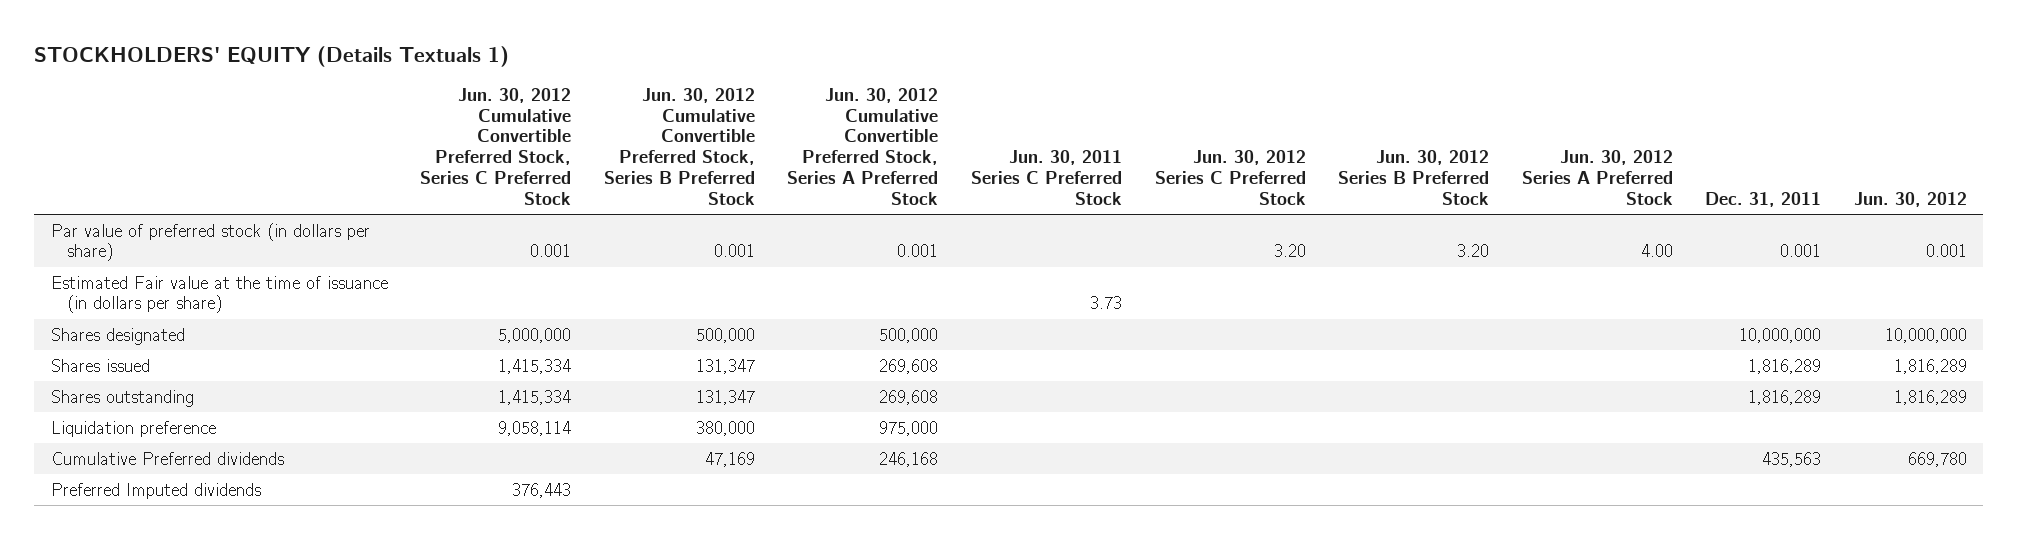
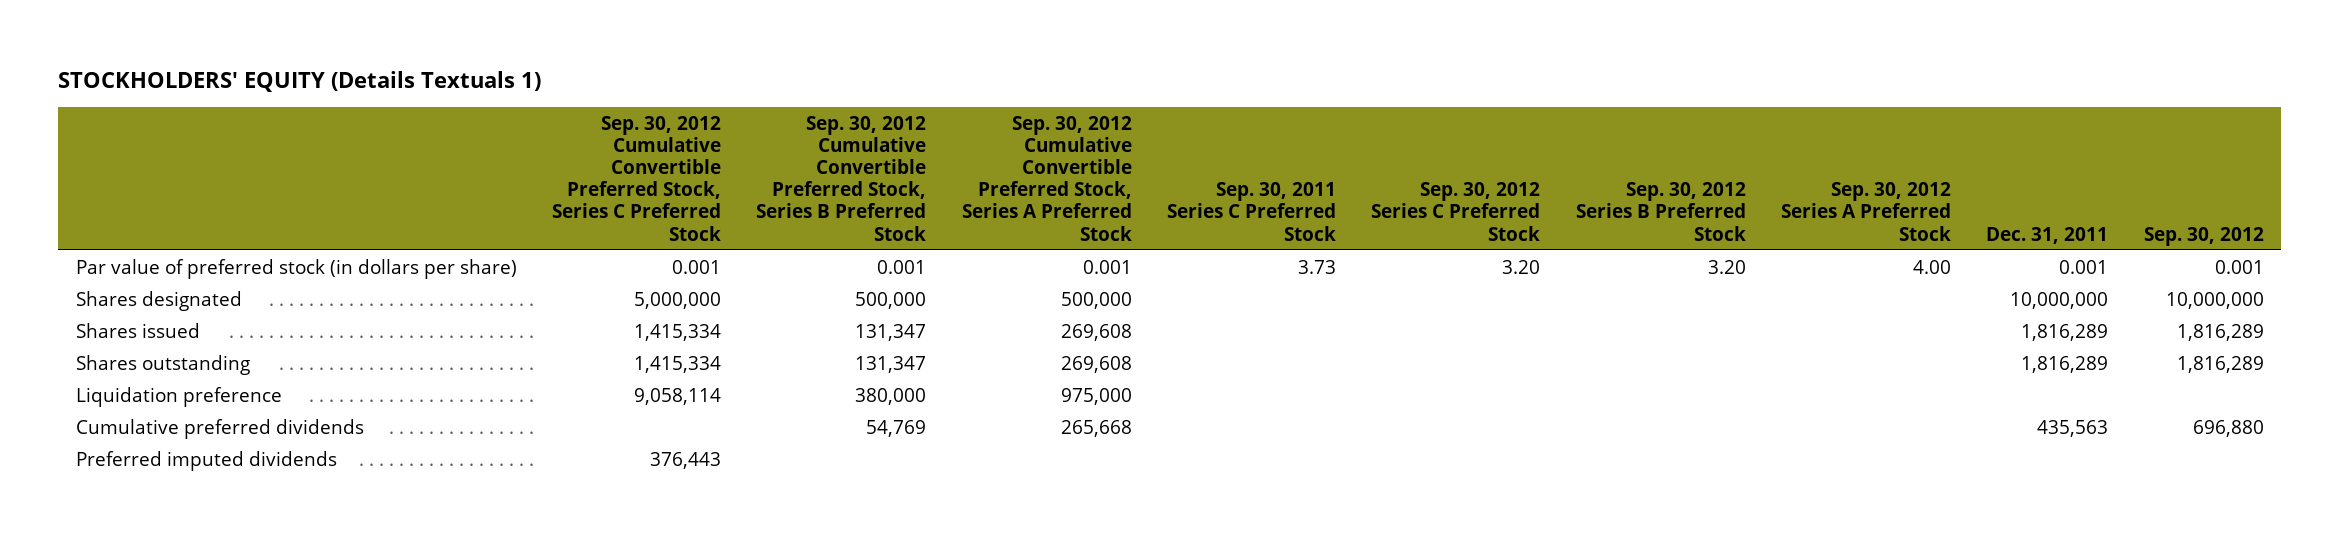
- | Jun. 30, 2012 Cumulative Convertible Preferred Stock, Series C Preferred Stock | Jun. 30, 2012 Cumulative Convertible Preferred Stock, Series B Preferred Stock | Jun. 30, 2012 Cumulative Convertible Preferred Stock, Series A Preferred Stock | Jun. 30, 2011 Series C Preferred Stock | Jun. 30, 2012 Series C Preferred Stock | Jun. 30, 2012 Series B Preferred Stock | Jun. 30, 2012 Series A Preferred Stock | Dec. 31, 2011 | Jun. 30, 2012
+ | Sep. 30, 2012 Cumulative Convertible Preferred Stock, Series C Preferred Stock | Sep. 30, 2012 Cumulative Convertible Preferred Stock, Series B Preferred Stock | Sep. 30, 2012 Cumulative Convertible Preferred Stock, Series A Preferred Stock | Sep. 30, 2011 Series C Preferred Stock | Sep. 30, 2012 Series C Preferred Stock | Sep. 30, 2012 Series B Preferred Stock | Sep. 30, 2012 Series A Preferred Stock | Dec. 31, 2011 | Sep. 30, 2012
- Estimated Fair value at the time of issuance (in dollars per share) | | | | 3.73 | | | | |
- Cumulative Preferred dividends | | 47,169 | 246,168 | | | | | 435,563 | 669,780
- Preferred Imputed dividends | 376,443 | | | | | | | |
+ Cumulative preferred dividends | | 54,769 | 265,668 | | | | | 435,563 | 696,880
+ Preferred imputed dividends | 376,443 | | | | | | | |

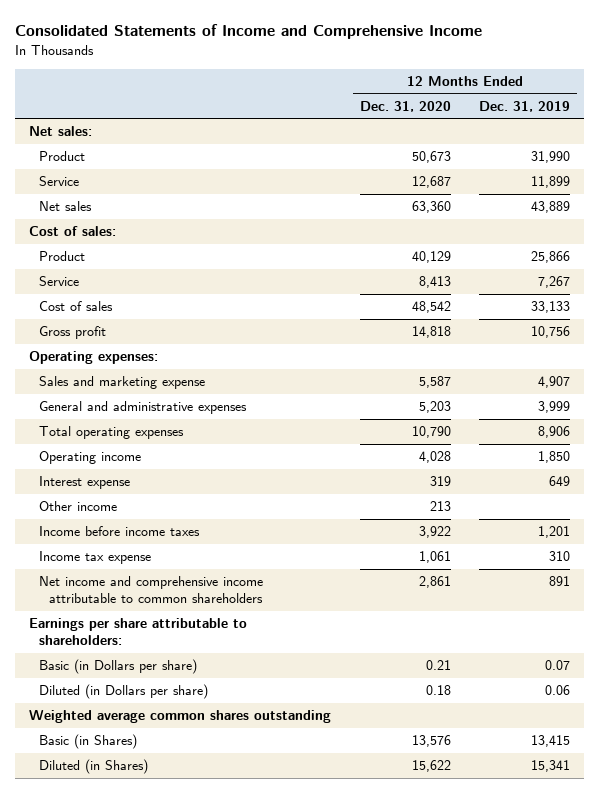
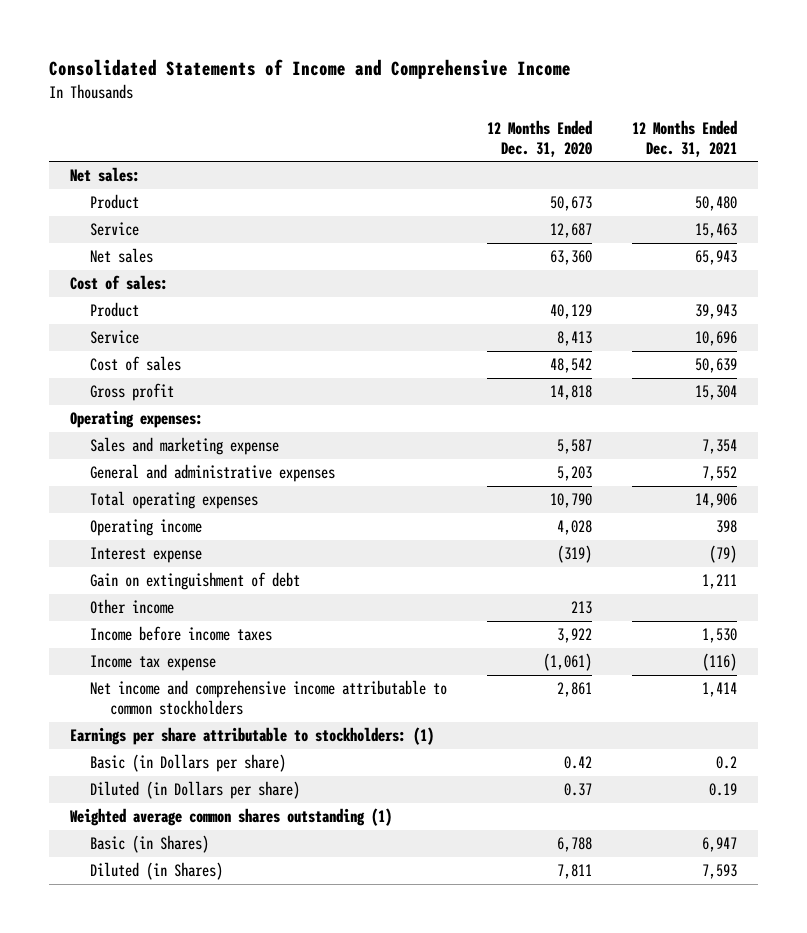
- | 12 Months Ended Dec. 31, 2020 | 12 Months Ended Dec. 31, 2019
+ | 12 Months Ended Dec. 31, 2020 | 12 Months Ended Dec. 31, 2021
- Interest expense | 319 | 649
+ Interest expense | (319) | (79)
+ Gain on extinguishment of debt | | 1,211
- Income tax expense | 1,061 | 310
- Net income and comprehensive income attributable to common shareholders | 2,861 | 891
- Earnings per share attributable to shareholders:
- Basic (in Dollars per share) | 0.21 | 0.07
- Diluted (in Dollars per share) | 0.18 | 0.06
- Weighted average common shares outstanding
- Basic (in Shares) | 13,576 | 13,415
- Diluted (in Shares) | 15,622 | 15,341
+ Income tax expense | (1,061) | (116)
+ Net income and comprehensive income attributable to common stockholders | 2,861 | 1,414
+ Earnings per share attributable to stockholders: (1)
+ Basic (in Dollars per share) | 0.42 | 0.2
+ Diluted (in Dollars per share) | 0.37 | 0.19
+ Weighted average common shares outstanding (1)
+ Basic (in Shares) | 6,788 | 6,947
+ Diluted (in Shares) | 7,811 | 7,593

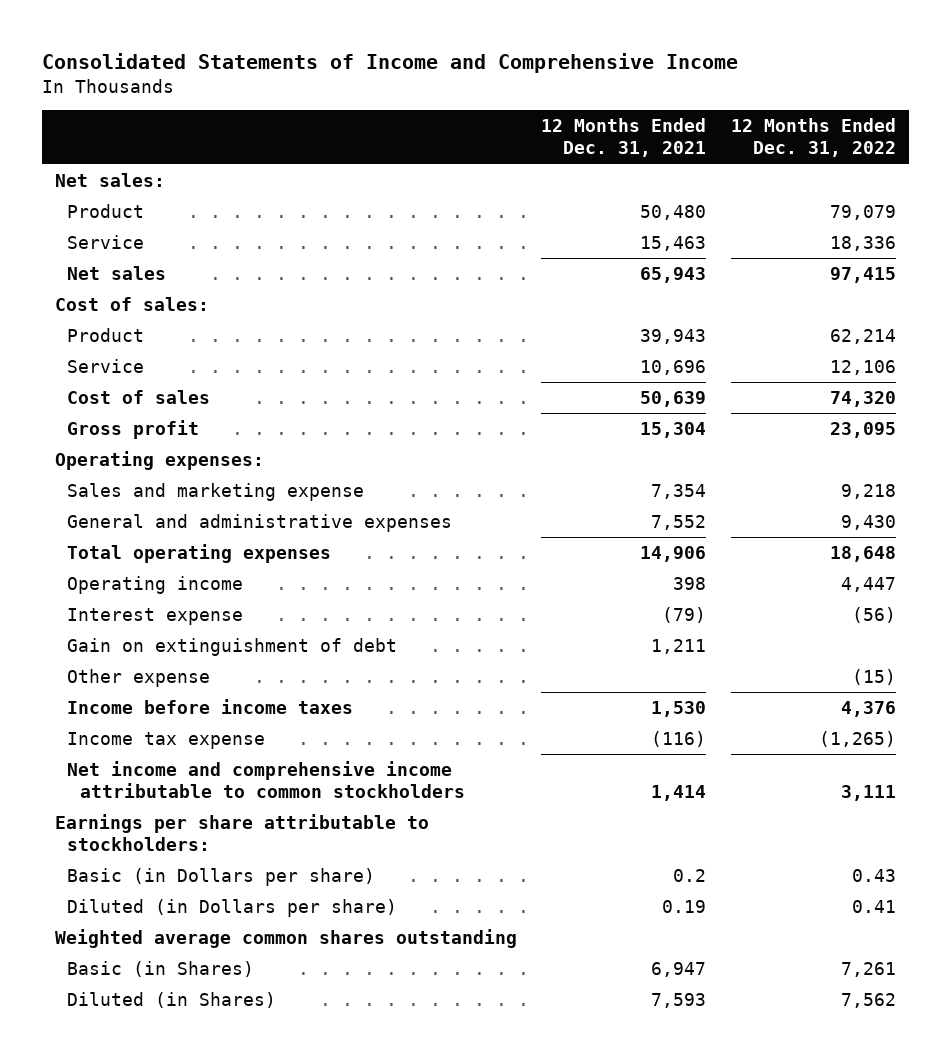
- | 12 Months Ended Dec. 31, 2020 | 12 Months Ended Dec. 31, 2021
+ | 12 Months Ended Dec. 31, 2021 | 12 Months Ended Dec. 31, 2022
- Other income | 213 |
+ Other expense | | (15)
- Earnings per share attributable to stockholders: (1)
+ Earnings per share attributable to stockholders:
- Weighted average common shares outstanding (1)
+ Weighted average common shares outstanding

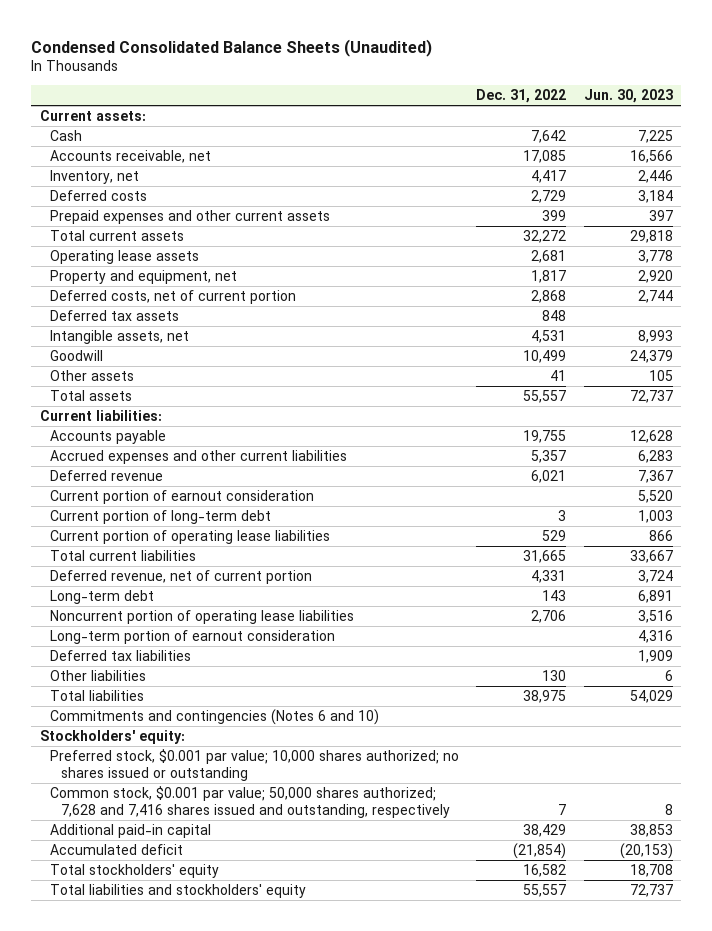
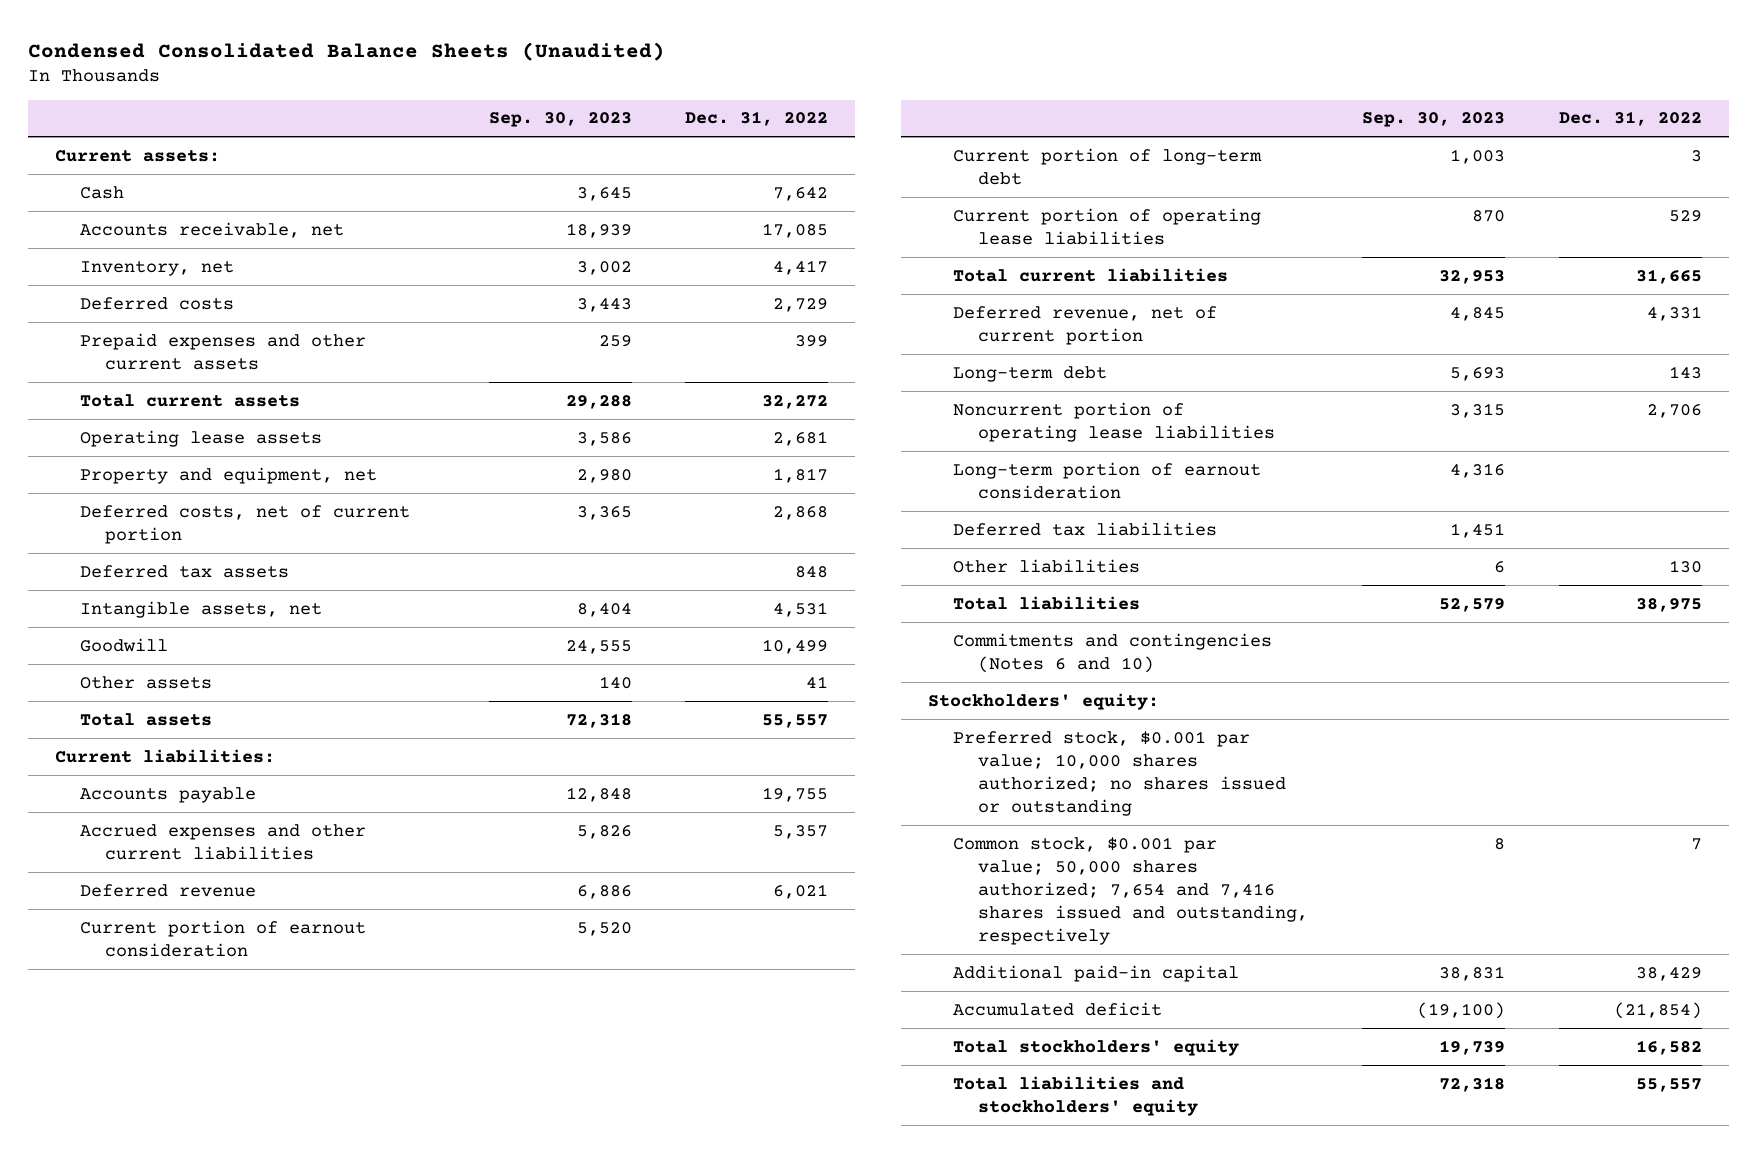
- | Dec. 31, 2022 | Jun. 30, 2023
+ | Sep. 30, 2023 | Dec. 31, 2022
- Common stock, $0.001 par value; 50,000 shares authorized; 7,628 and 7,416 shares issued and outstanding, respectively | 7 | 8
+ Common stock, $0.001 par value; 50,000 shares authorized; 7,654 and 7,416 shares issued and outstanding, respectively | 8 | 7

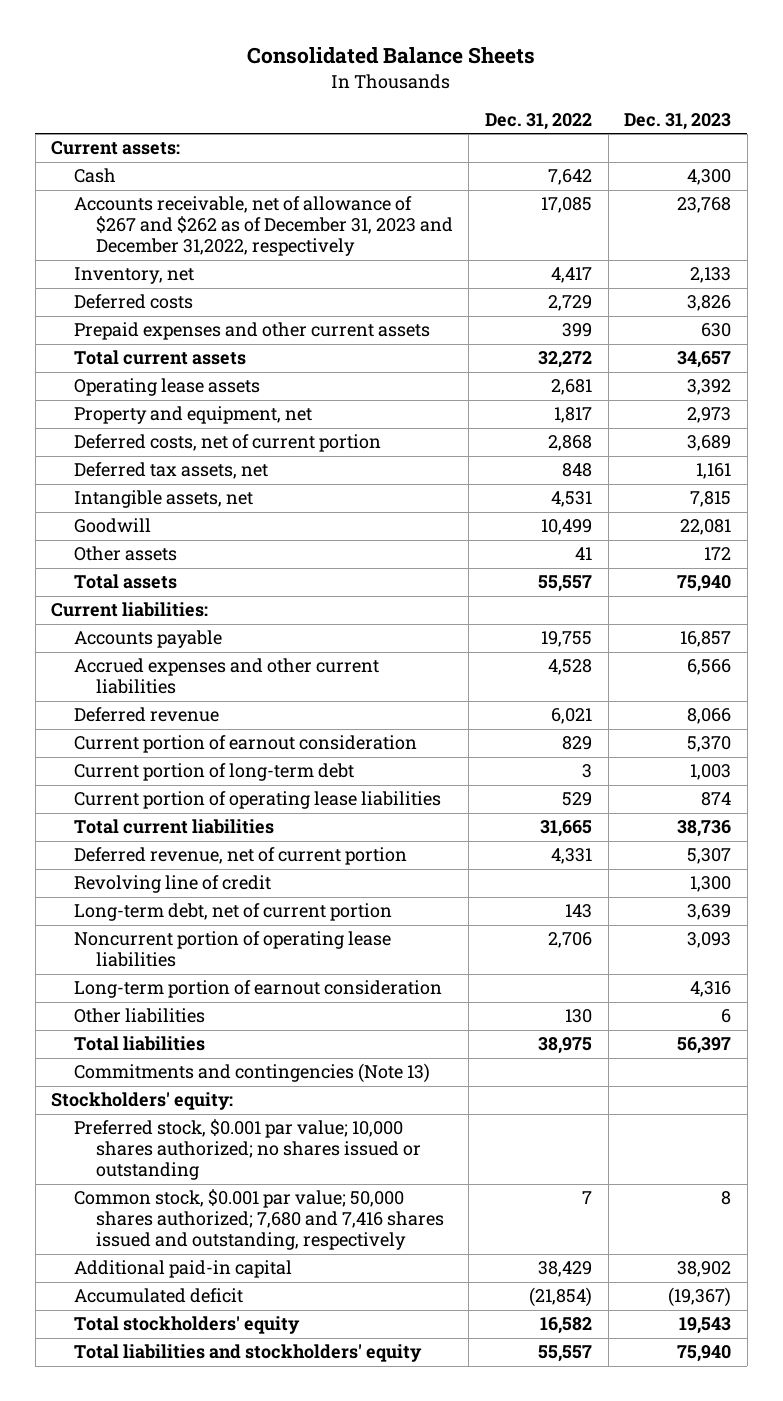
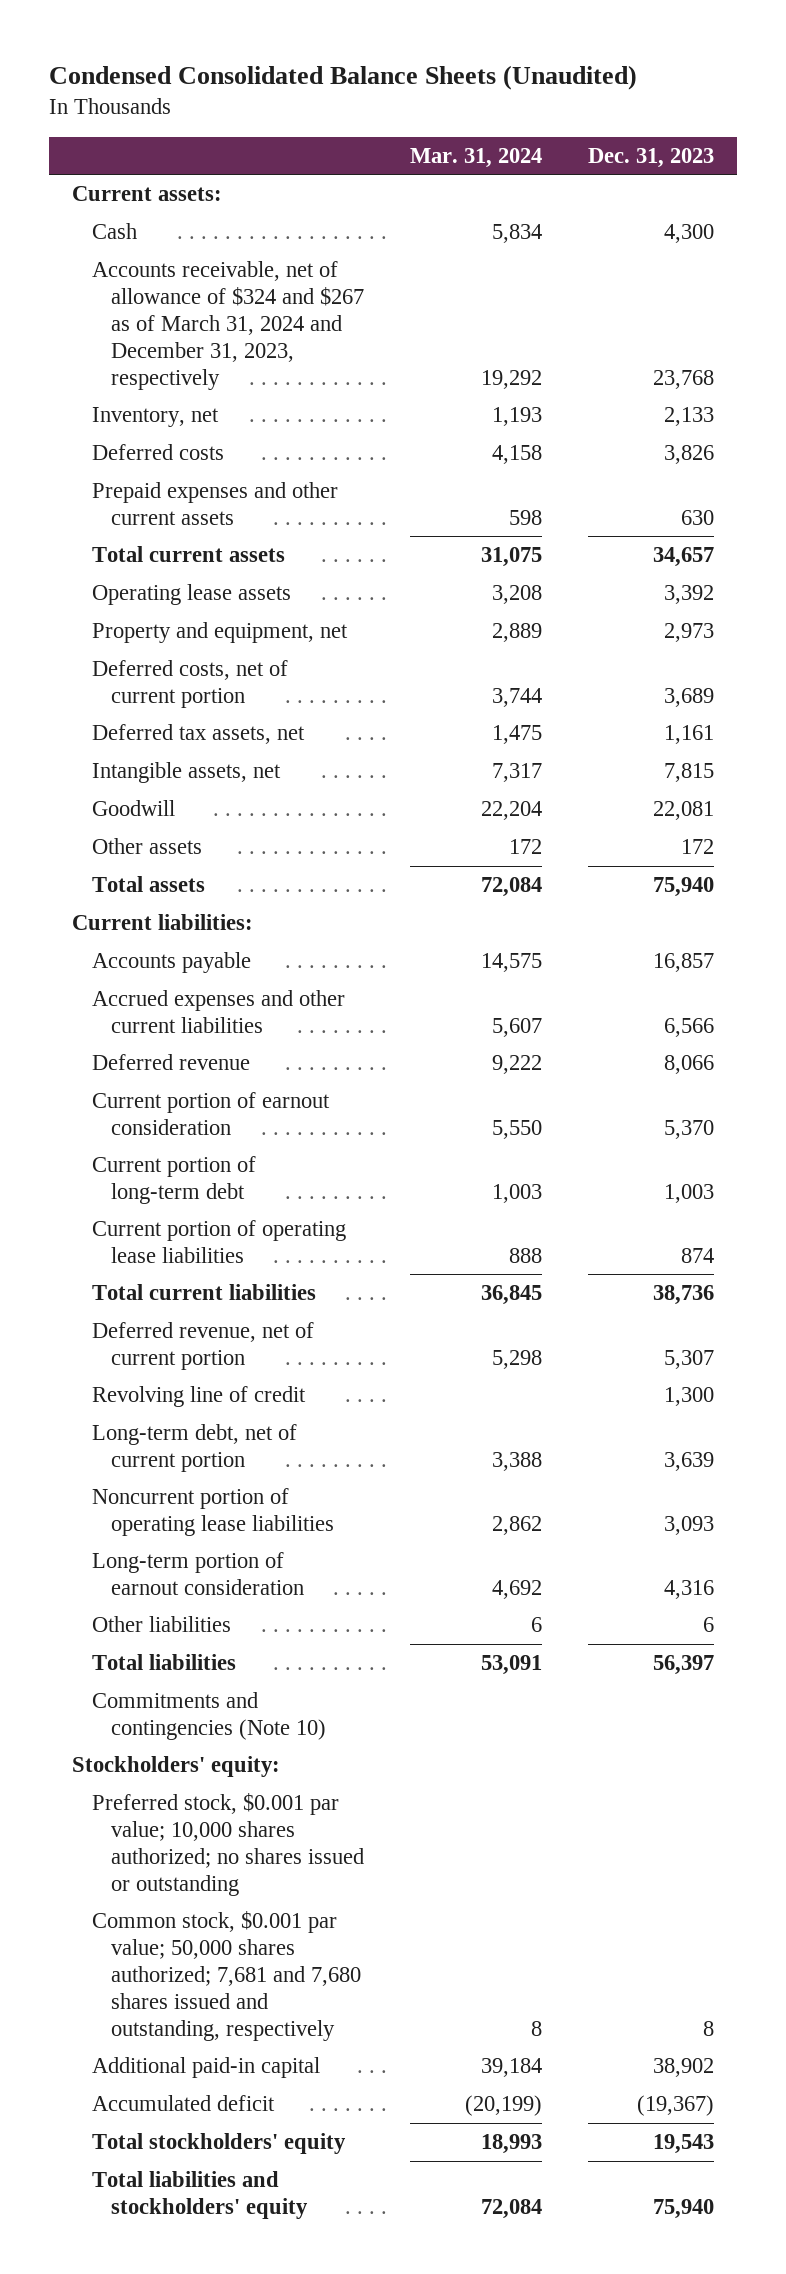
- Consolidated Balance Sheets
+ Condensed Consolidated Balance Sheets (Unaudited)
- | Dec. 31, 2022 | Dec. 31, 2023
+ | Mar. 31, 2024 | Dec. 31, 2023
- Accounts receivable, net of allowance of $267 and $262 as of December 31, 2023 and December 31,2022, respectively | 17,085 | 23,768
+ Accounts receivable, net of allowance of $324 and $267 as of March 31, 2024 and December 31, 2023, respectively | 19,292 | 23,768
- Commitments and contingencies (Note 13)
+ Commitments and contingencies (Note 10)
- Common stock, $0.001 par value; 50,000 shares authorized; 7,680 and 7,416 shares issued and outstanding, respectively | 7 | 8
+ Common stock, $0.001 par value; 50,000 shares authorized; 7,681 and 7,680 shares issued and outstanding, respectively | 8 | 8

